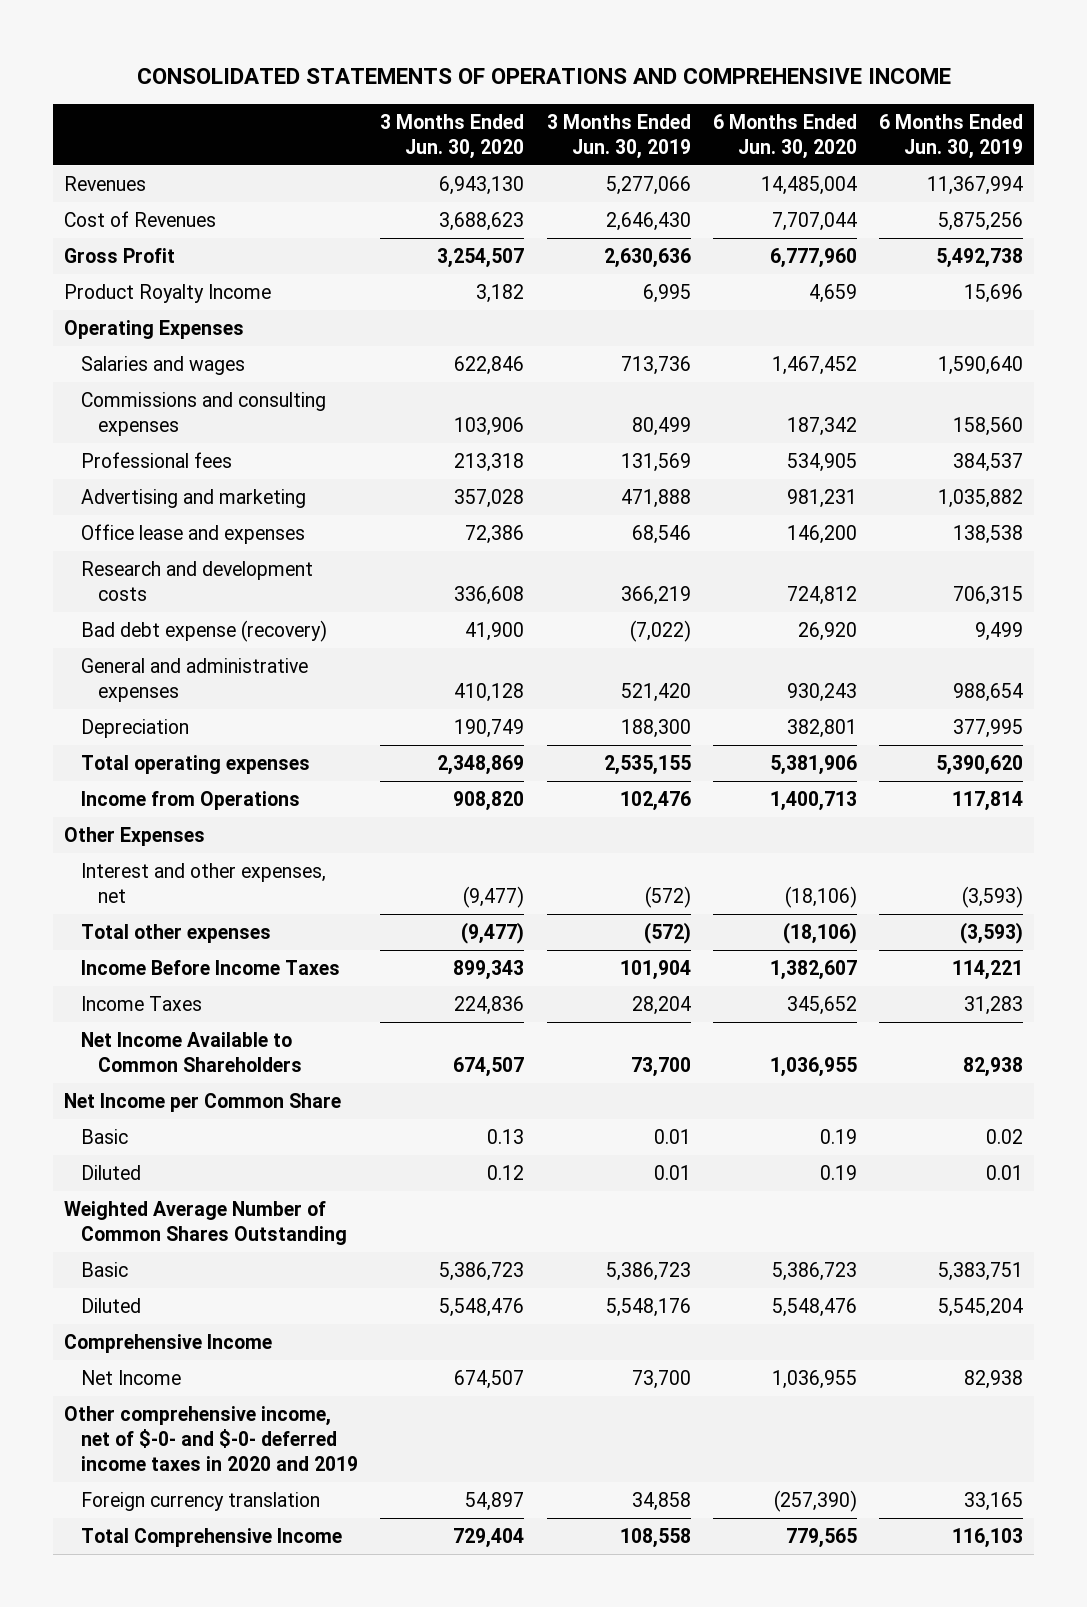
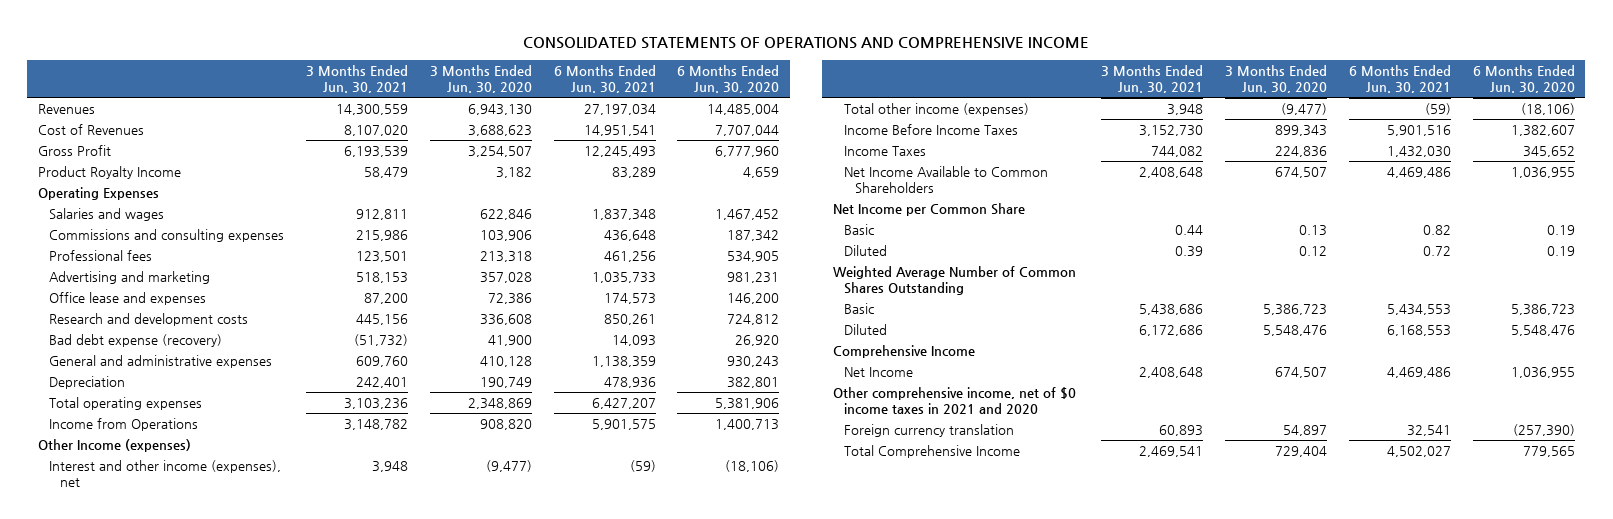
- | 3 Months Ended Jun. 30, 2020 | 3 Months Ended Jun. 30, 2019 | 6 Months Ended Jun. 30, 2020 | 6 Months Ended Jun. 30, 2019
+ | 3 Months Ended Jun. 30, 2021 | 3 Months Ended Jun. 30, 2020 | 6 Months Ended Jun. 30, 2021 | 6 Months Ended Jun. 30, 2020
- Other Expenses
- Interest and other expenses, net | (9,477) | (572) | (18,106) | (3,593)
- Total other expenses | (9,477) | (572) | (18,106) | (3,593)
+ Other Income (expenses)
+ Interest and other income (expenses), net | 3,948 | (9,477) | (59) | (18,106)
+ Total other income (expenses) | 3,948 | (9,477) | (59) | (18,106)
- Other comprehensive income, net of $-0- and $-0- deferred income taxes in 2020 and 2019
+ Other comprehensive income, net of $0 income taxes in 2021 and 2020

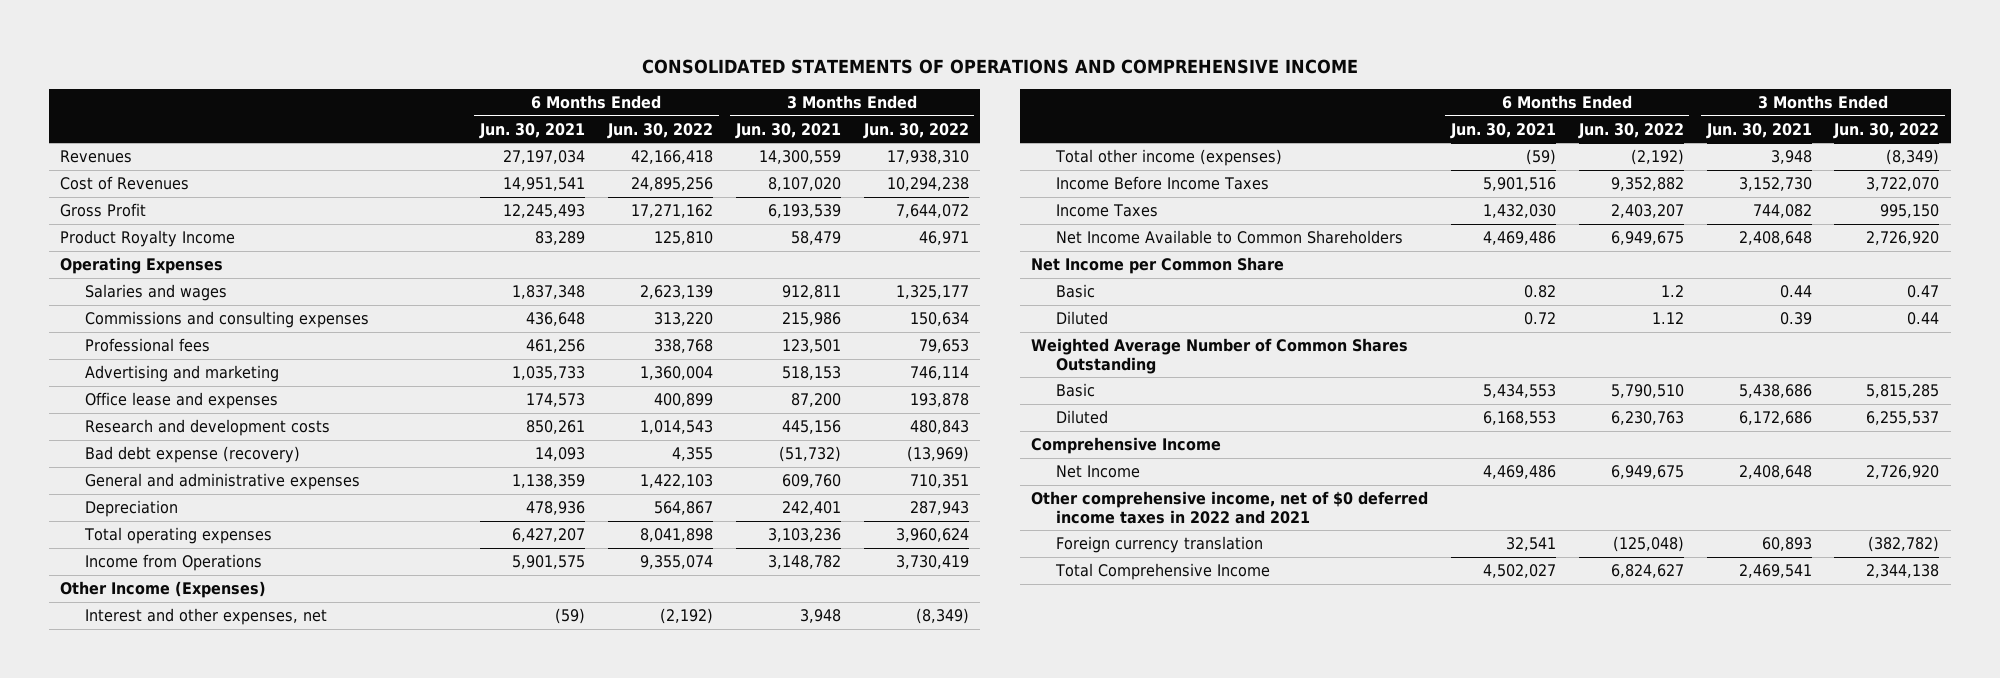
- | 3 Months Ended Jun. 30, 2021 | 3 Months Ended Jun. 30, 2020 | 6 Months Ended Jun. 30, 2021 | 6 Months Ended Jun. 30, 2020
+ | 6 Months Ended Jun. 30, 2021 | 6 Months Ended Jun. 30, 2022 | 3 Months Ended Jun. 30, 2021 | 3 Months Ended Jun. 30, 2022
- Other Income (expenses)
- Interest and other income (expenses), net | 3,948 | (9,477) | (59) | (18,106)
+ Other Income (Expenses)
+ Interest and other expenses, net | (59) | (2,192) | 3,948 | (8,349)
- Other comprehensive income, net of $0 income taxes in 2021 and 2020
+ Other comprehensive income, net of $0 deferred income taxes in 2022 and 2021

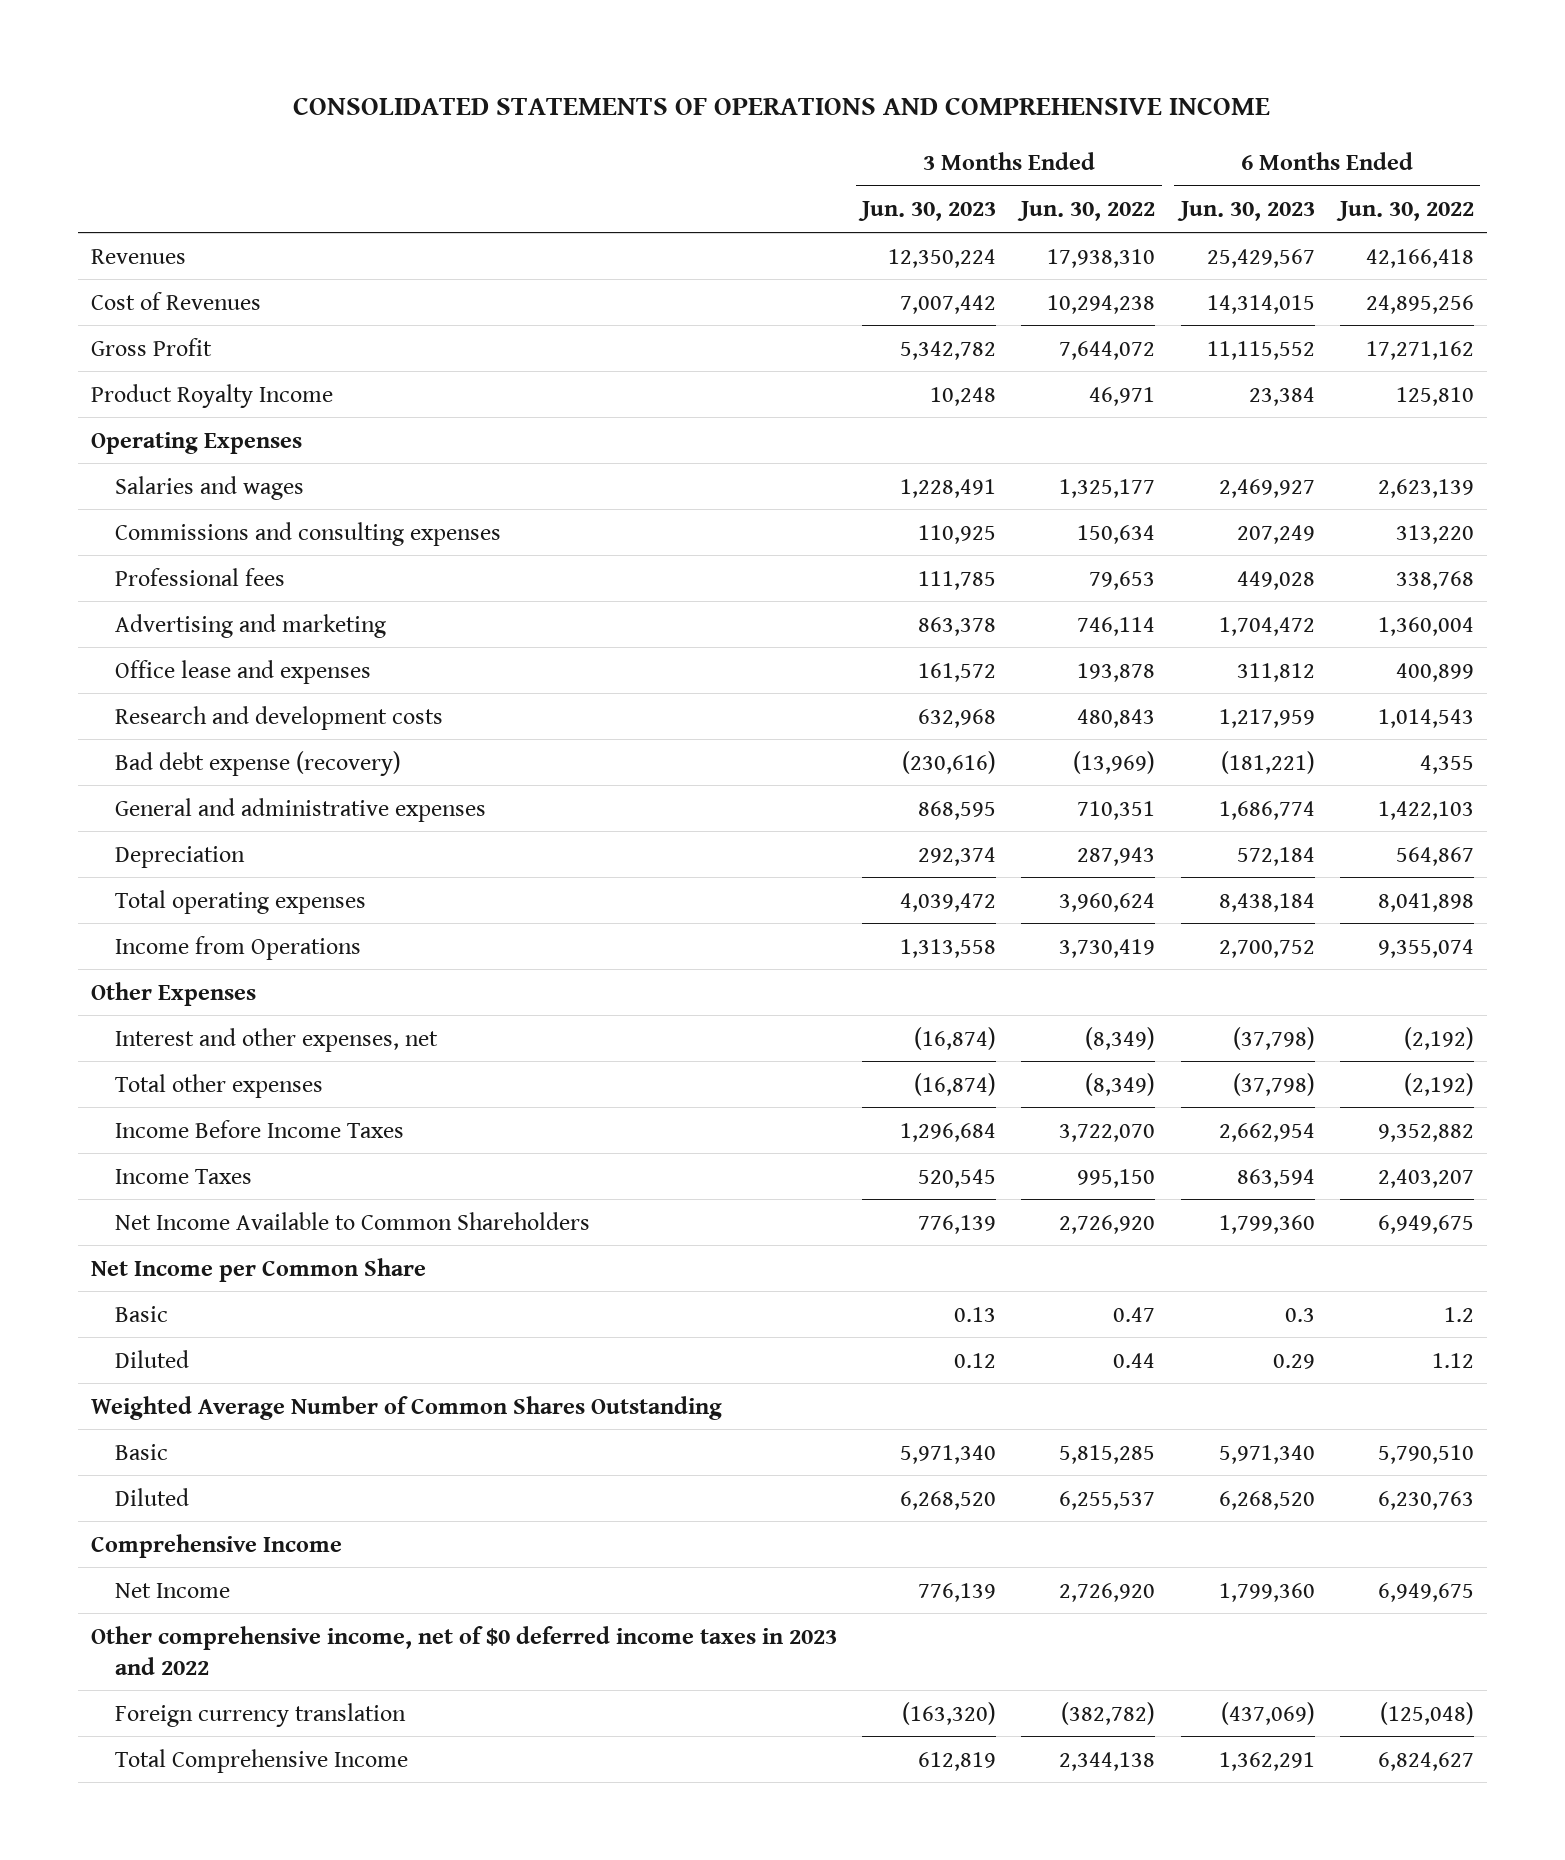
- | 6 Months Ended Jun. 30, 2021 | 6 Months Ended Jun. 30, 2022 | 3 Months Ended Jun. 30, 2021 | 3 Months Ended Jun. 30, 2022
+ | 3 Months Ended Jun. 30, 2023 | 3 Months Ended Jun. 30, 2022 | 6 Months Ended Jun. 30, 2023 | 6 Months Ended Jun. 30, 2022
- Other Income (Expenses)
+ Other Expenses
- Total other income (expenses) | (59) | (2,192) | 3,948 | (8,349)
+ Total other expenses | (16,874) | (8,349) | (37,798) | (2,192)
- Other comprehensive income, net of $0 deferred income taxes in 2022 and 2021
+ Other comprehensive income, net of $0 deferred income taxes in 2023 and 2022

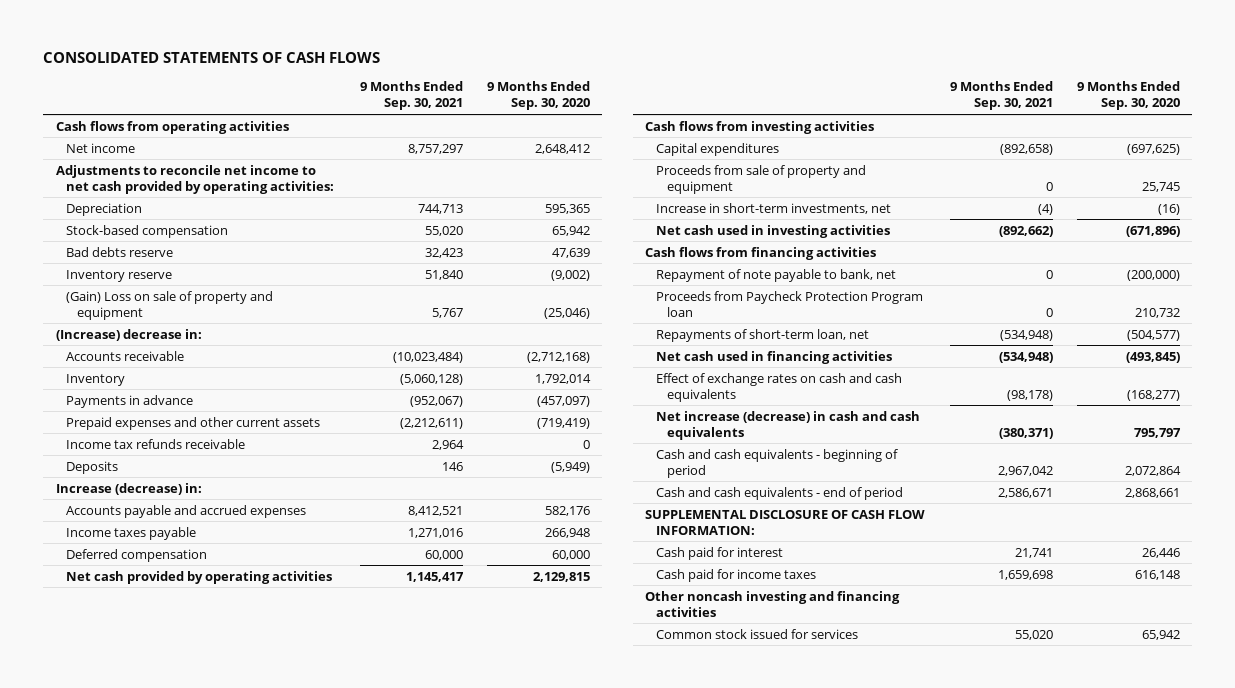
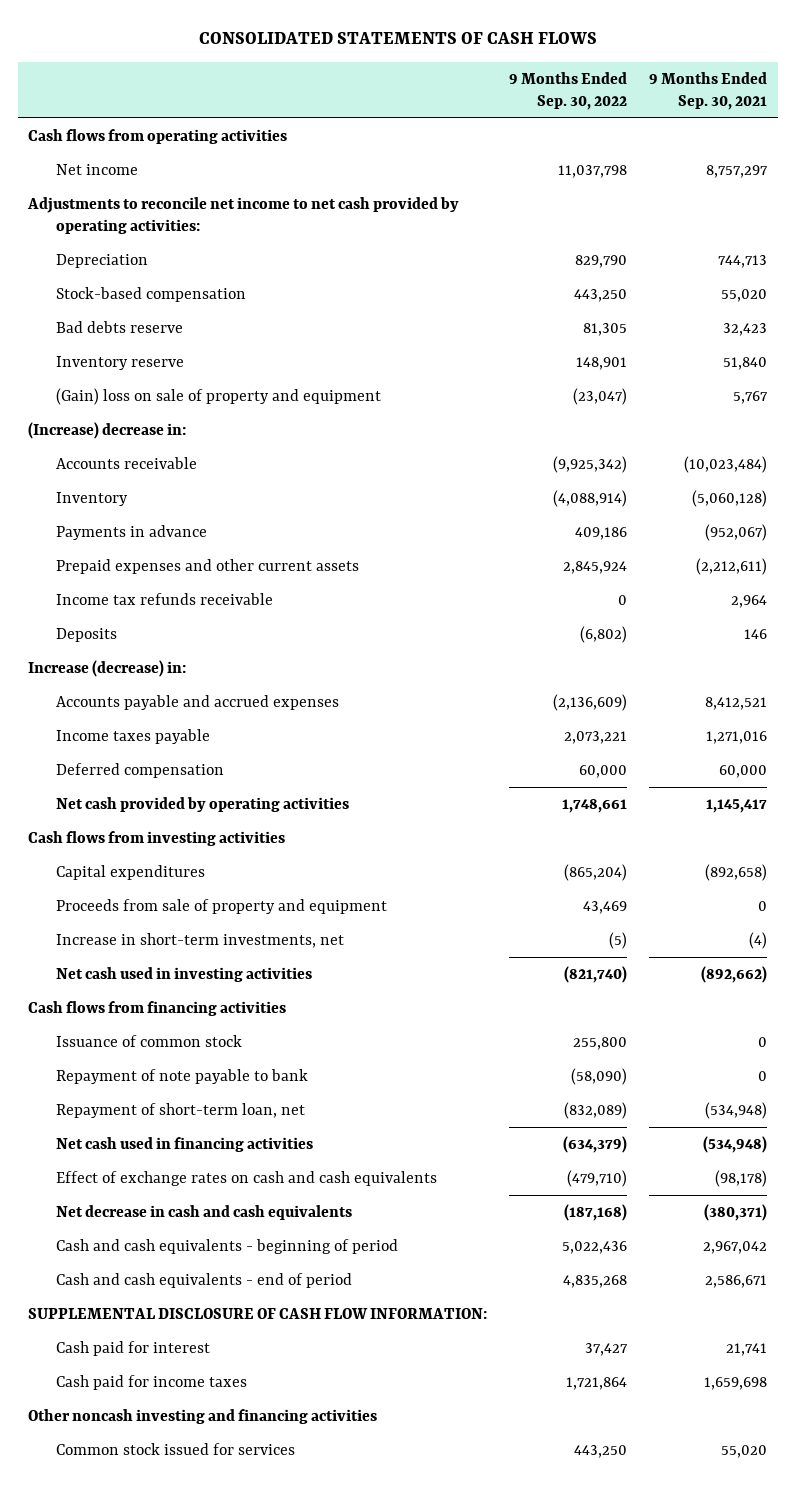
- | 9 Months Ended Sep. 30, 2021 | 9 Months Ended Sep. 30, 2020
+ | 9 Months Ended Sep. 30, 2022 | 9 Months Ended Sep. 30, 2021
- (Gain) Loss on sale of property and equipment | 5,767 | (25,046)
+ (Gain) loss on sale of property and equipment | (23,047) | 5,767
- Repayment of note payable to bank, net | 0 | (200,000)
- Proceeds from Paycheck Protection Program loan | 0 | 210,732
- Repayments of short-term loan, net | (534,948) | (504,577)
+ Issuance of common stock | 255,800 | 0
+ Repayment of note payable to bank | (58,090) | 0
+ Repayment of short-term loan, net | (832,089) | (534,948)
- Net increase (decrease) in cash and cash equivalents | (380,371) | 795,797
+ Net decrease in cash and cash equivalents | (187,168) | (380,371)

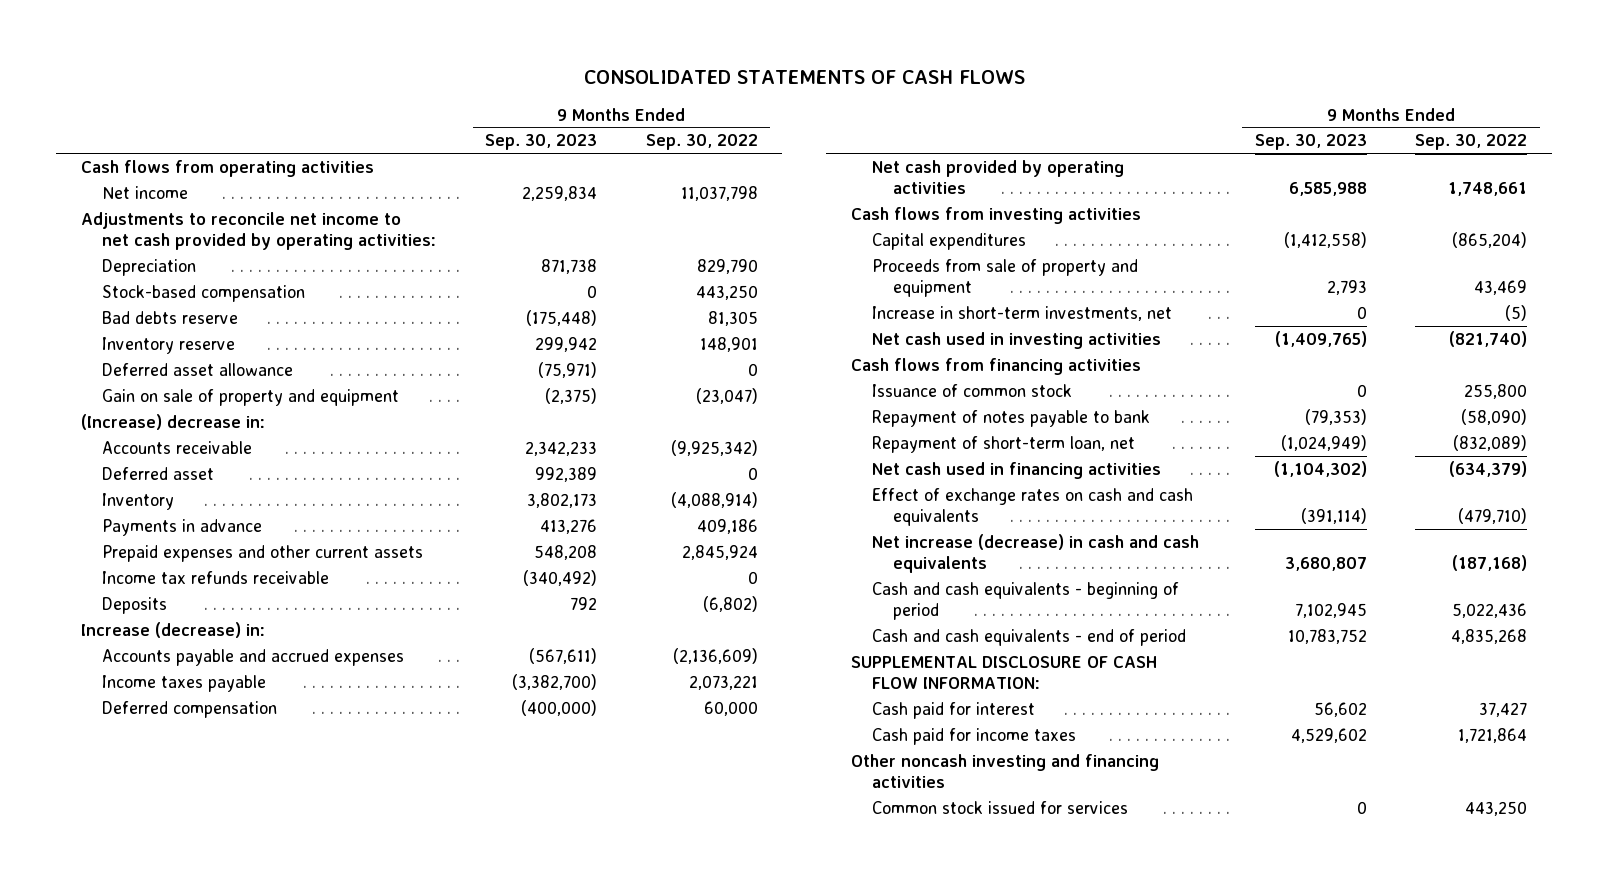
- | 9 Months Ended Sep. 30, 2022 | 9 Months Ended Sep. 30, 2021
+ | 9 Months Ended Sep. 30, 2023 | 9 Months Ended Sep. 30, 2022
- (Gain) loss on sale of property and equipment | (23,047) | 5,767
+ Deferred asset allowance | (75,971) | 0
+ Gain on sale of property and equipment | (2,375) | (23,047)
+ Deferred asset | 992,389 | 0
- Repayment of note payable to bank | (58,090) | 0
+ Repayment of notes payable to bank | (79,353) | (58,090)
- Net decrease in cash and cash equivalents | (187,168) | (380,371)
+ Net increase (decrease) in cash and cash equivalents | 3,680,807 | (187,168)

